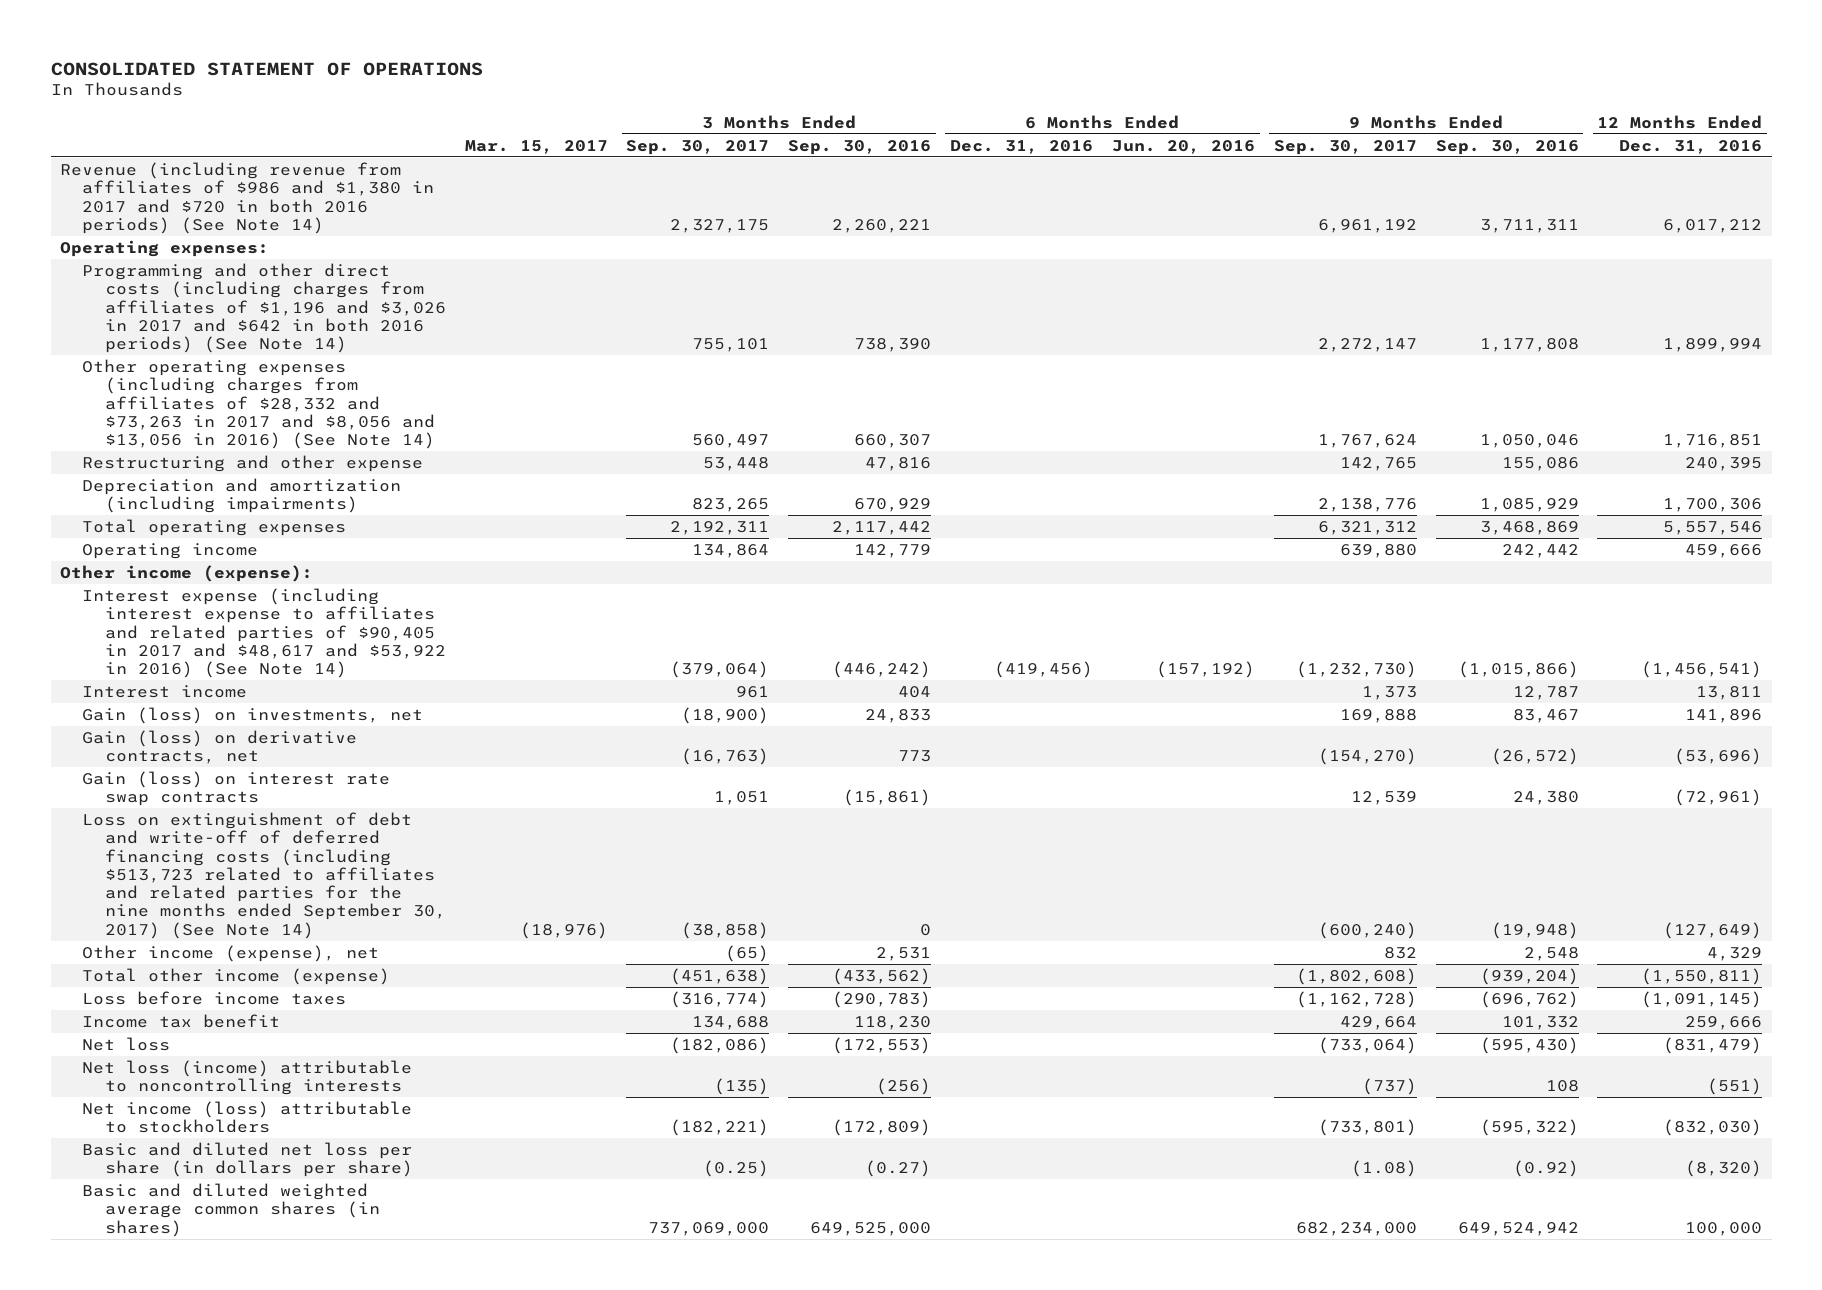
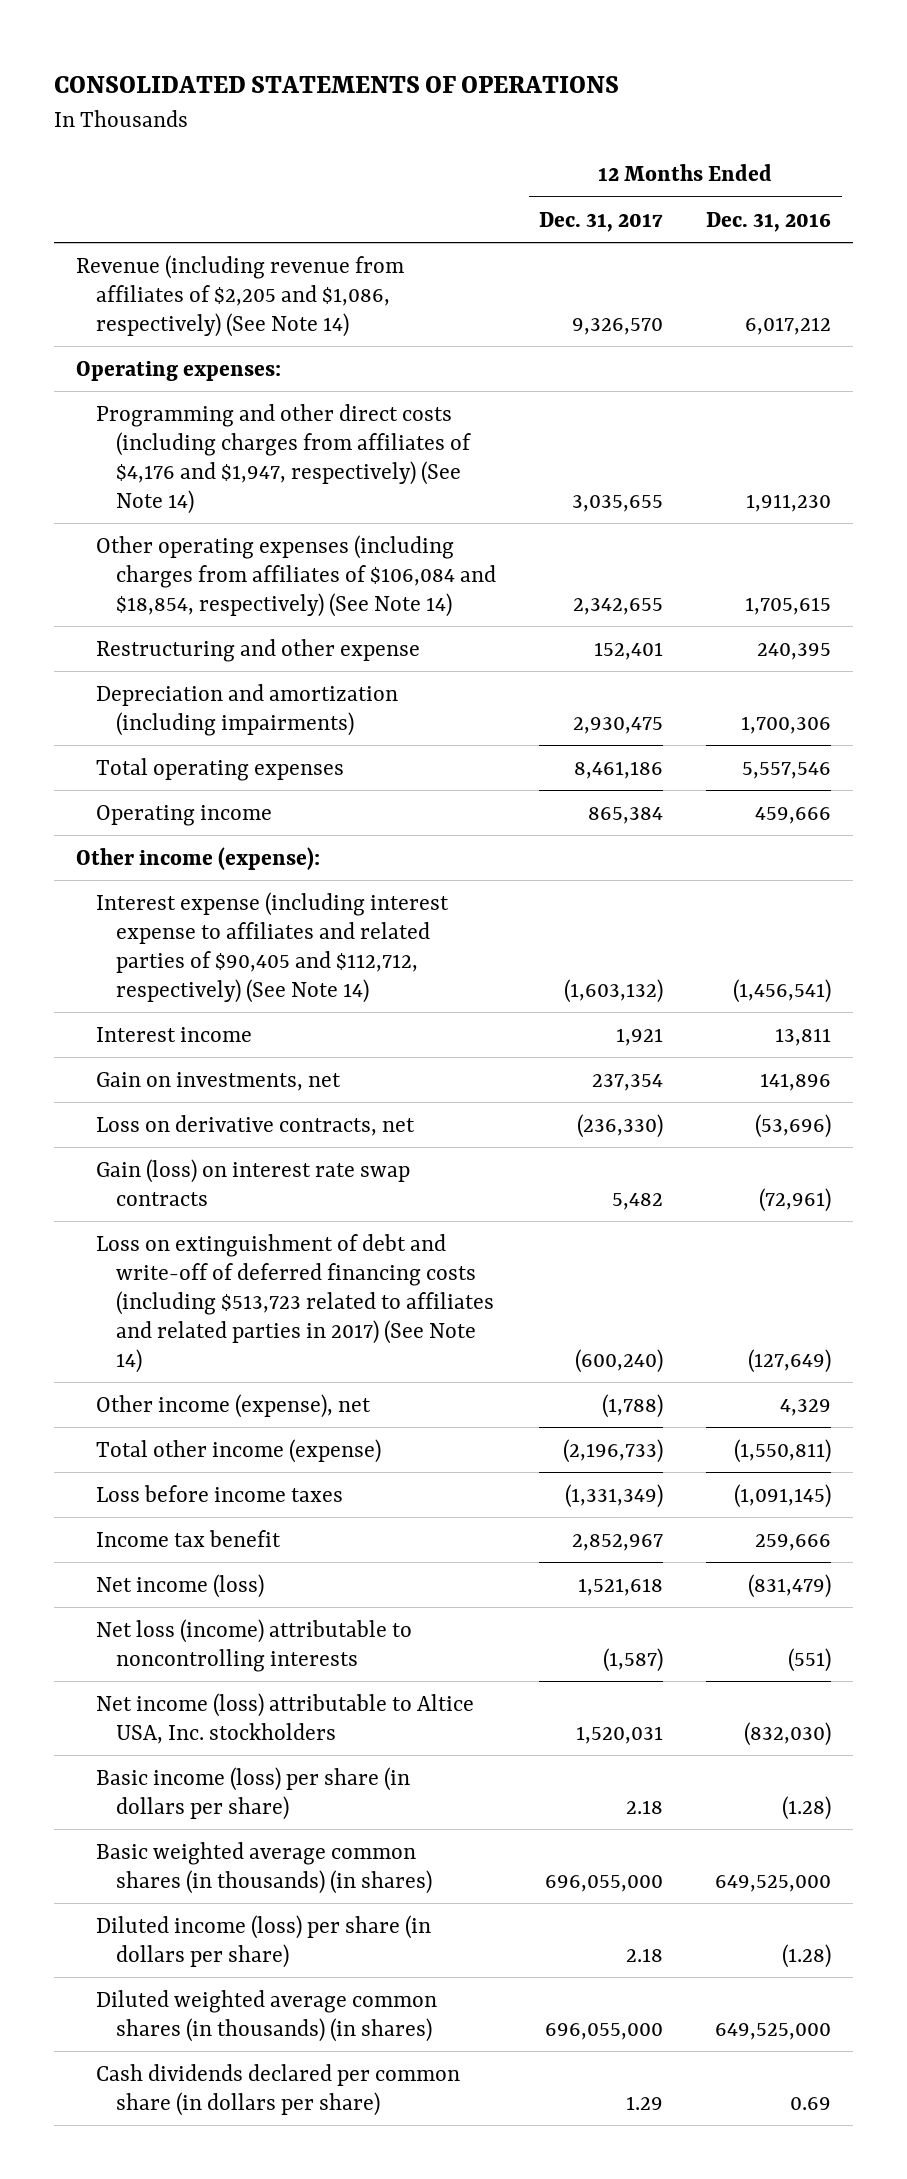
- CONSOLIDATED STATEMENT OF OPERATIONS
+ CONSOLIDATED STATEMENTS OF OPERATIONS
- | Mar. 15, 2017 | 3 Months Ended Sep. 30, 2017 | 3 Months Ended Sep. 30, 2016 | 6 Months Ended Dec. 31, 2016 | 6 Months Ended Jun. 20, 2016 | 9 Months Ended Sep. 30, 2017 | 9 Months Ended Sep. 30, 2016 | 12 Months Ended Dec. 31, 2016
+ | 12 Months Ended Dec. 31, 2017 | 12 Months Ended Dec. 31, 2016
- Revenue (including revenue from affiliates of $986 and $1,380 in 2017 and $720 in both 2016 periods) (See Note 14) | | 2,327,175 | 2,260,221 | | | 6,961,192 | 3,711,311 | 6,017,212
+ Revenue (including revenue from affiliates of $2,205 and $1,086, respectively) (See Note 14) | 9,326,570 | 6,017,212
- Programming and other direct costs (including charges from affiliates of $1,196 and $3,026 in 2017 and $642 in both 2016 periods) (See Note 14) | | 755,101 | 738,390 | | | 2,272,147 | 1,177,808 | 1,899,994
- Other operating expenses (including charges from affiliates of $28,332 and $73,263 in 2017 and $8,056 and $13,056 in 2016) (See Note 14) | | 560,497 | 660,307 | | | 1,767,624 | 1,050,046 | 1,716,851
+ Programming and other direct costs (including charges from affiliates of $4,176 and $1,947, respectively) (See Note 14) | 3,035,655 | 1,911,230
+ Other operating expenses (including charges from affiliates of $106,084 and $18,854, respectively) (See Note 14) | 2,342,655 | 1,705,615
- Interest expense (including interest expense to affiliates and related parties of $90,405 in 2017 and $48,617 and $53,922 in 2016) (See Note 14) | | (379,064) | (446,242) | (419,456) | (157,192) | (1,232,730) | (1,015,866) | (1,456,541)
+ Interest expense (including interest expense to affiliates and related parties of $90,405 and $112,712, respectively) (See Note 14) | (1,603,132) | (1,456,541)
- Gain (loss) on investments, net | | (18,900) | 24,833 | | | 169,888 | 83,467 | 141,896
- Gain (loss) on derivative contracts, net | | (16,763) | 773 | | | (154,270) | (26,572) | (53,696)
+ Gain on investments, net | 237,354 | 141,896
+ Loss on derivative contracts, net | (236,330) | (53,696)
- Loss on extinguishment of debt and write-off of deferred financing costs (including $513,723 related to affiliates and related parties for the nine months ended September 30, 2017) (See Note 14) | (18,976) | (38,858) | 0 | | | (600,240) | (19,948) | (127,649)
+ Loss on extinguishment of debt and write-off of deferred financing costs (including $513,723 related to affiliates and related parties in 2017) (See Note 14) | (600,240) | (127,649)
- Net loss | | (182,086) | (172,553) | | | (733,064) | (595,430) | (831,479)
+ Net income (loss) | 1,521,618 | (831,479)
- Net income (loss) attributable to stockholders | | (182,221) | (172,809) | | | (733,801) | (595,322) | (832,030)
- Basic and diluted net loss per share (in dollars per share) | | (0.25) | (0.27) | | | (1.08) | (0.92) | (8,320)
- Basic and diluted weighted average common shares (in shares) | | 737,069,000 | 649,525,000 | | | 682,234,000 | 649,524,942 | 100,000
+ Net income (loss) attributable to Altice USA, Inc. stockholders | 1,520,031 | (832,030)
+ Basic income (loss) per share (in dollars per share) | 2.18 | (1.28)
+ Basic weighted average common shares (in thousands) (in shares) | 696,055,000 | 649,525,000
+ Diluted income (loss) per share (in dollars per share) | 2.18 | (1.28)
+ Diluted weighted average common shares (in thousands) (in shares) | 696,055,000 | 649,525,000
+ Cash dividends declared per common share (in dollars per share) | 1.29 | 0.69

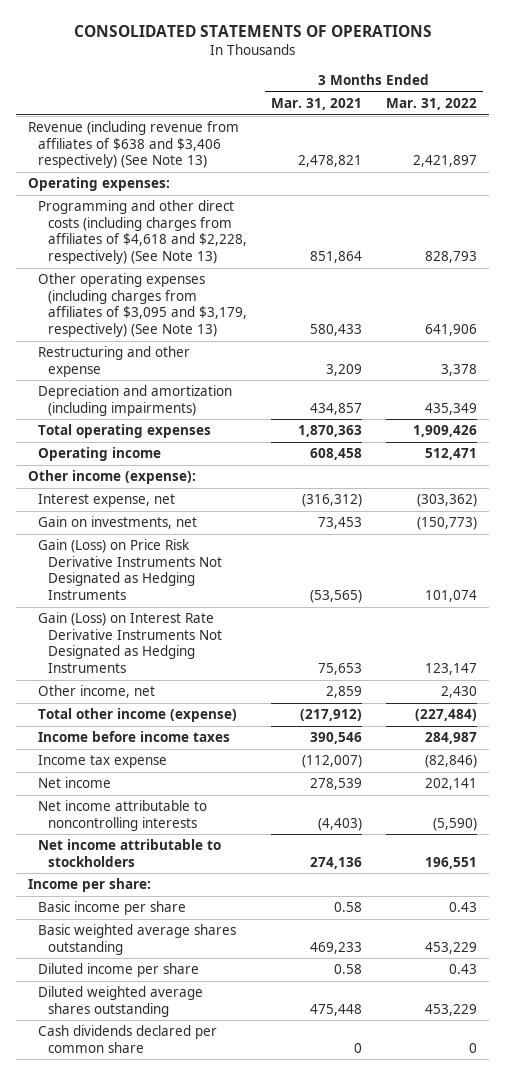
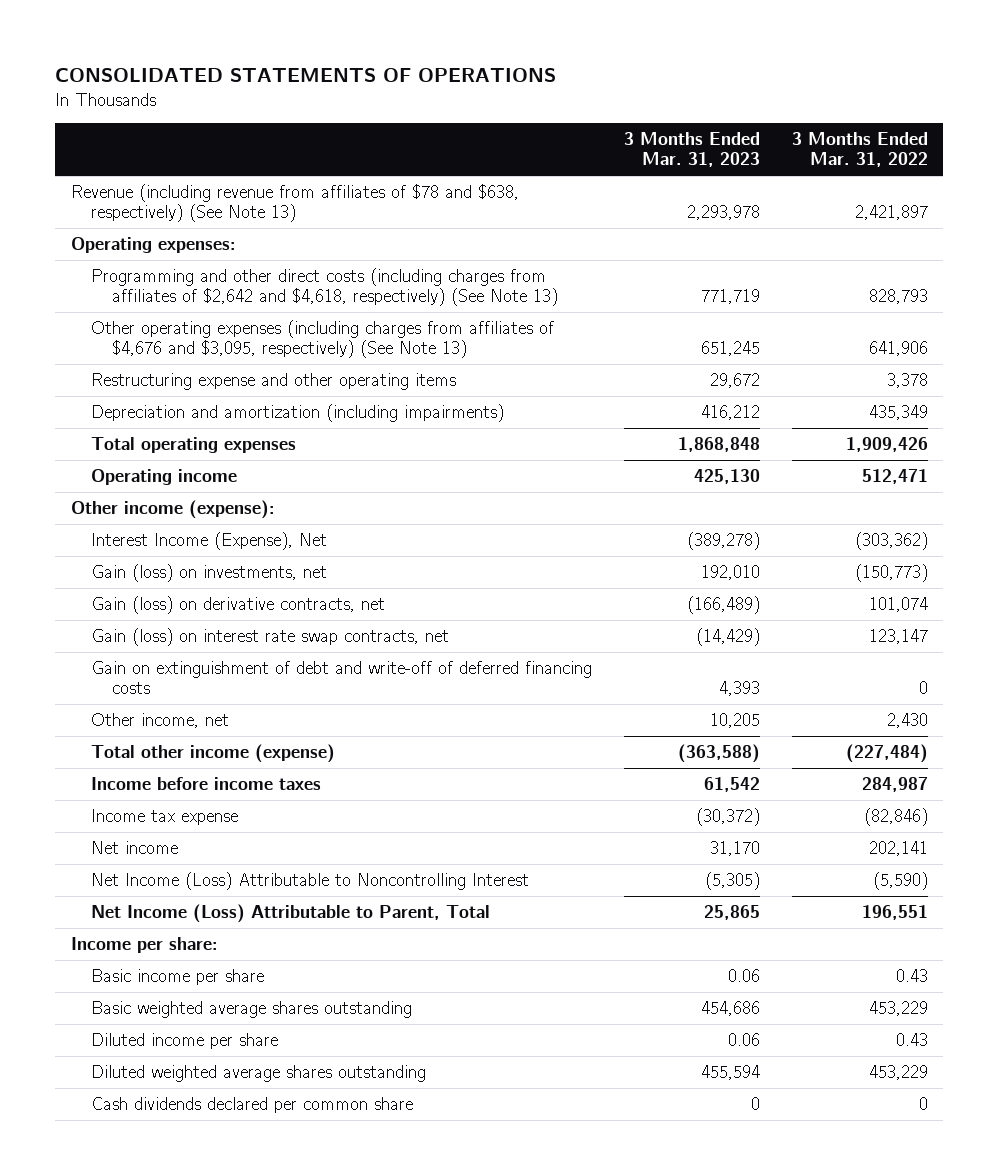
- | 3 Months Ended Mar. 31, 2021 | 3 Months Ended Mar. 31, 2022
+ | 3 Months Ended Mar. 31, 2023 | 3 Months Ended Mar. 31, 2022
- Revenue (including revenue from affiliates of $638 and $3,406 respectively) (See Note 13) | 2,478,821 | 2,421,897
+ Revenue (including revenue from affiliates of $78 and $638, respectively) (See Note 13) | 2,293,978 | 2,421,897
- Programming and other direct costs (including charges from affiliates of $4,618 and $2,228, respectively) (See Note 13) | 851,864 | 828,793
- Other operating expenses (including charges from affiliates of $3,095 and $3,179, respectively) (See Note 13) | 580,433 | 641,906
- Restructuring and other expense | 3,209 | 3,378
+ Programming and other direct costs (including charges from affiliates of $2,642 and $4,618, respectively) (See Note 13) | 771,719 | 828,793
+ Other operating expenses (including charges from affiliates of $4,676 and $3,095, respectively) (See Note 13) | 651,245 | 641,906
+ Restructuring expense and other operating items | 29,672 | 3,378
- Interest expense, net | (316,312) | (303,362)
- Gain on investments, net | 73,453 | (150,773)
- Gain (Loss) on Price Risk Derivative Instruments Not Designated as Hedging Instruments | (53,565) | 101,074
- Gain (Loss) on Interest Rate Derivative Instruments Not Designated as Hedging Instruments | 75,653 | 123,147
+ Interest Income (Expense), Net | (389,278) | (303,362)
+ Gain (loss) on investments, net | 192,010 | (150,773)
+ Gain (loss) on derivative contracts, net | (166,489) | 101,074
+ Gain (loss) on interest rate swap contracts, net | (14,429) | 123,147
+ Gain on extinguishment of debt and write-off of deferred financing costs | 4,393 | 0
- Net income attributable to noncontrolling interests | (4,403) | (5,590)
- Net income attributable to stockholders | 274,136 | 196,551
+ Net Income (Loss) Attributable to Noncontrolling Interest | (5,305) | (5,590)
+ Net Income (Loss) Attributable to Parent, Total | 25,865 | 196,551

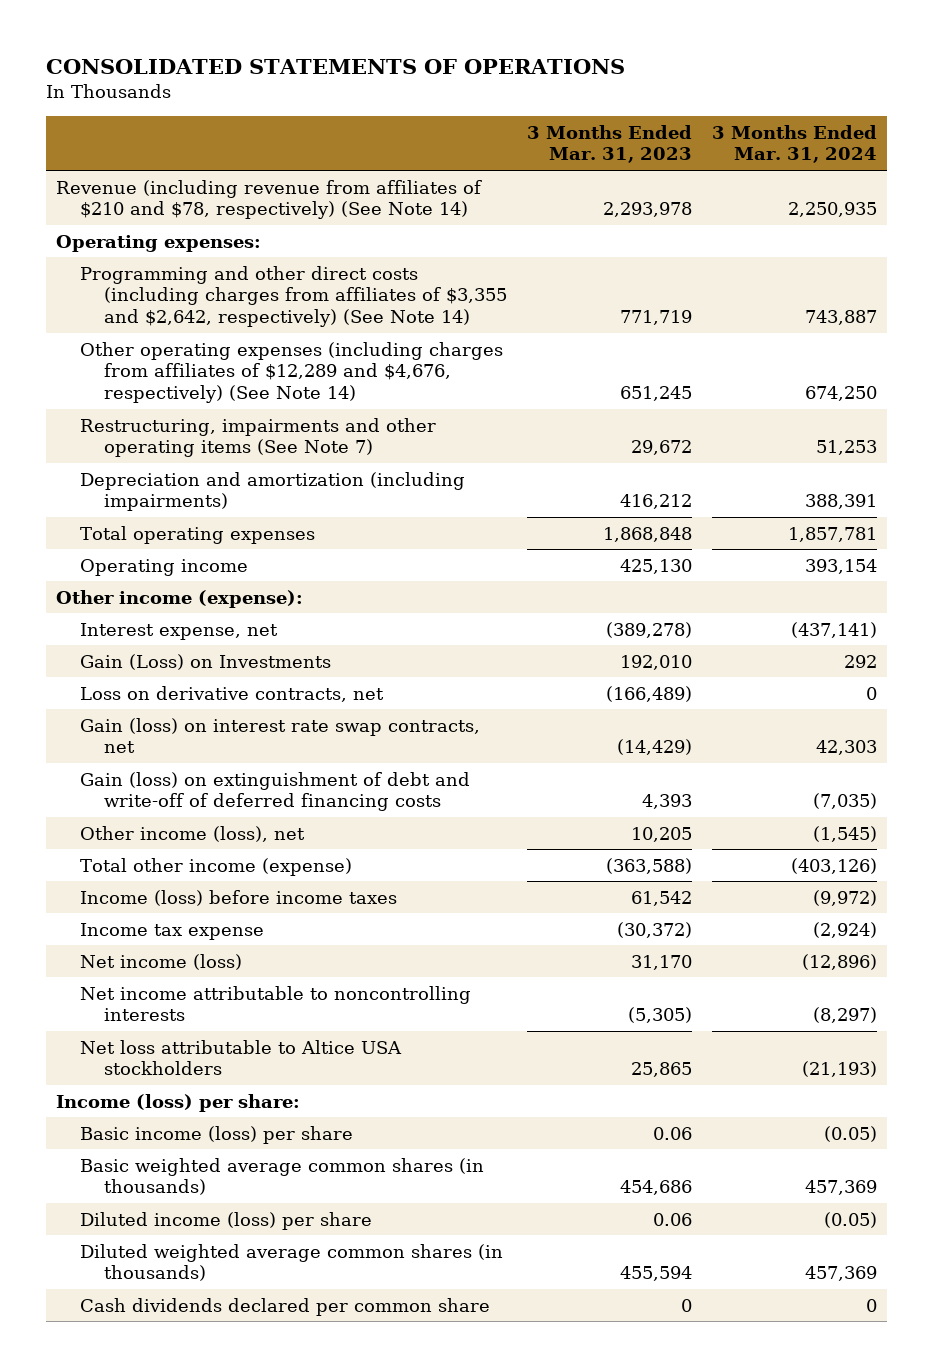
- | 3 Months Ended Mar. 31, 2023 | 3 Months Ended Mar. 31, 2022
+ | 3 Months Ended Mar. 31, 2023 | 3 Months Ended Mar. 31, 2024
- Revenue (including revenue from affiliates of $78 and $638, respectively) (See Note 13) | 2,293,978 | 2,421,897
+ Revenue (including revenue from affiliates of $210 and $78, respectively) (See Note 14) | 2,293,978 | 2,250,935
- Programming and other direct costs (including charges from affiliates of $2,642 and $4,618, respectively) (See Note 13) | 771,719 | 828,793
- Other operating expenses (including charges from affiliates of $4,676 and $3,095, respectively) (See Note 13) | 651,245 | 641,906
- Restructuring expense and other operating items | 29,672 | 3,378
+ Programming and other direct costs (including charges from affiliates of $3,355 and $2,642, respectively) (See Note 14) | 771,719 | 743,887
+ Other operating expenses (including charges from affiliates of $12,289 and $4,676, respectively) (See Note 14) | 651,245 | 674,250
+ Restructuring, impairments and other operating items (See Note 7) | 29,672 | 51,253
- Interest Income (Expense), Net | (389,278) | (303,362)
- Gain (loss) on investments, net | 192,010 | (150,773)
- Gain (loss) on derivative contracts, net | (166,489) | 101,074
+ Interest expense, net | (389,278) | (437,141)
+ Gain (Loss) on Investments | 192,010 | 292
+ Loss on derivative contracts, net | (166,489) | 0
- Gain on extinguishment of debt and write-off of deferred financing costs | 4,393 | 0
- Other income, net | 10,205 | 2,430
+ Gain (loss) on extinguishment of debt and write-off of deferred financing costs | 4,393 | (7,035)
+ Other income (loss), net | 10,205 | (1,545)
- Income before income taxes | 61,542 | 284,987
+ Income (loss) before income taxes | 61,542 | (9,972)
- Net income | 31,170 | 202,141
- Net Income (Loss) Attributable to Noncontrolling Interest | (5,305) | (5,590)
- Net Income (Loss) Attributable to Parent, Total | 25,865 | 196,551
- Income per share:
- Basic income per share | 0.06 | 0.43
- Basic weighted average shares outstanding | 454,686 | 453,229
- Diluted income per share | 0.06 | 0.43
- Diluted weighted average shares outstanding | 455,594 | 453,229
+ Net income (loss) | 31,170 | (12,896)
+ Net income attributable to noncontrolling interests | (5,305) | (8,297)
+ Net loss attributable to Altice USA stockholders | 25,865 | (21,193)
+ Income (loss) per share:
+ Basic income (loss) per share | 0.06 | (0.05)
+ Basic weighted average common shares (in thousands) | 454,686 | 457,369
+ Diluted income (loss) per share | 0.06 | (0.05)
+ Diluted weighted average common shares (in thousands) | 455,594 | 457,369

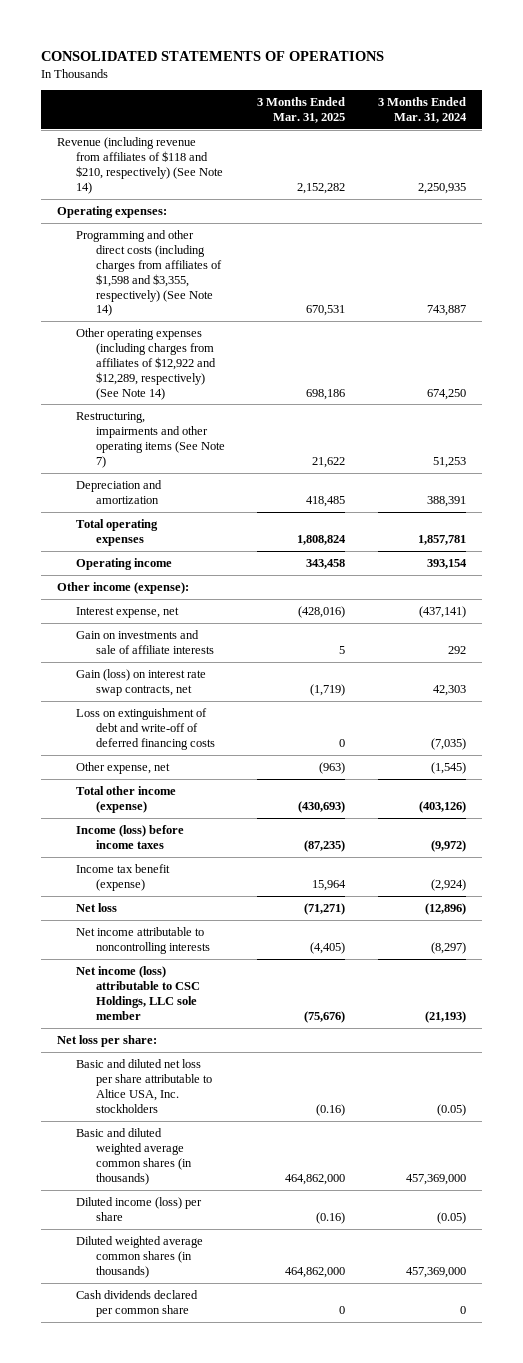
- | 3 Months Ended Mar. 31, 2023 | 3 Months Ended Mar. 31, 2024
+ | 3 Months Ended Mar. 31, 2025 | 3 Months Ended Mar. 31, 2024
- Revenue (including revenue from affiliates of $210 and $78, respectively) (See Note 14) | 2,293,978 | 2,250,935
+ Revenue (including revenue from affiliates of $118 and $210, respectively) (See Note 14) | 2,152,282 | 2,250,935
- Programming and other direct costs (including charges from affiliates of $3,355 and $2,642, respectively) (See Note 14) | 771,719 | 743,887
- Other operating expenses (including charges from affiliates of $12,289 and $4,676, respectively) (See Note 14) | 651,245 | 674,250
+ Programming and other direct costs (including charges from affiliates of $1,598 and $3,355, respectively) (See Note 14) | 670,531 | 743,887
+ Other operating expenses (including charges from affiliates of $12,922 and $12,289, respectively) (See Note 14) | 698,186 | 674,250
- Depreciation and amortization (including impairments) | 416,212 | 388,391
+ Depreciation and amortization | 418,485 | 388,391
- Gain (Loss) on Investments | 192,010 | 292
- Loss on derivative contracts, net | (166,489) | 0
+ Gain on investments and sale of affiliate interests | 5 | 292
- Gain (loss) on extinguishment of debt and write-off of deferred financing costs | 4,393 | (7,035)
- Other income (loss), net | 10,205 | (1,545)
+ Loss on extinguishment of debt and write-off of deferred financing costs | 0 | (7,035)
+ Other expense, net | (963) | (1,545)
- Income tax expense | (30,372) | (2,924)
- Net income (loss) | 31,170 | (12,896)
+ Income tax benefit (expense) | 15,964 | (2,924)
+ Net loss | (71,271) | (12,896)
- Net loss attributable to Altice USA stockholders | 25,865 | (21,193)
- Income (loss) per share:
- Basic income (loss) per share | 0.06 | (0.05)
- Basic weighted average common shares (in thousands) | 454,686 | 457,369
+ Net income (loss) attributable to CSC Holdings, LLC sole member | (75,676) | (21,193)
+ Net loss per share:
+ Basic and diluted net loss per share attributable to Altice USA, Inc. stockholders | (0.16) | (0.05)
+ Basic and diluted weighted average common shares (in thousands) | 464,862,000 | 457,369,000
- Diluted weighted average common shares (in thousands) | 455,594 | 457,369
+ Diluted weighted average common shares (in thousands) | 464,862,000 | 457,369,000

